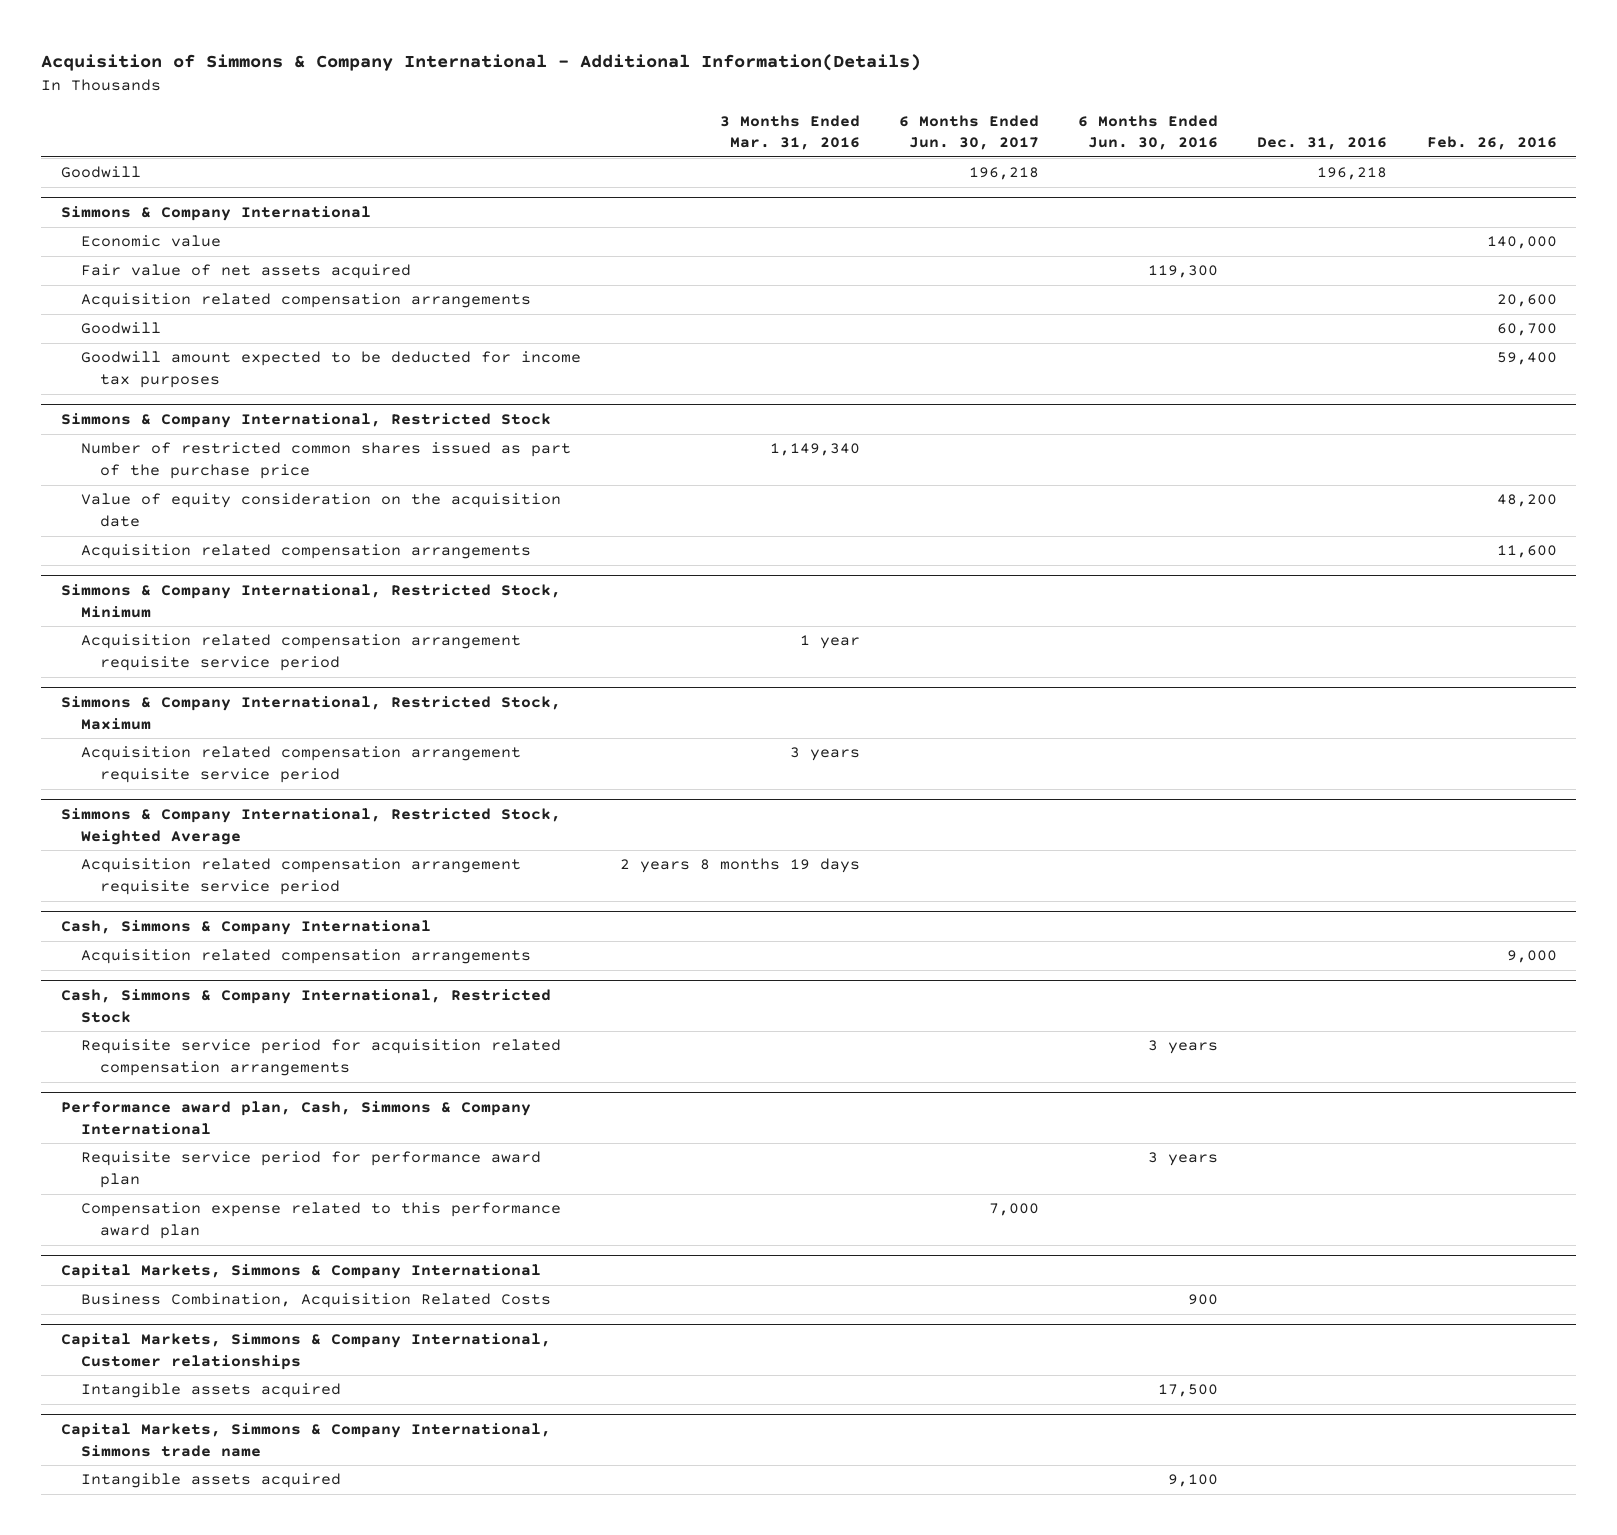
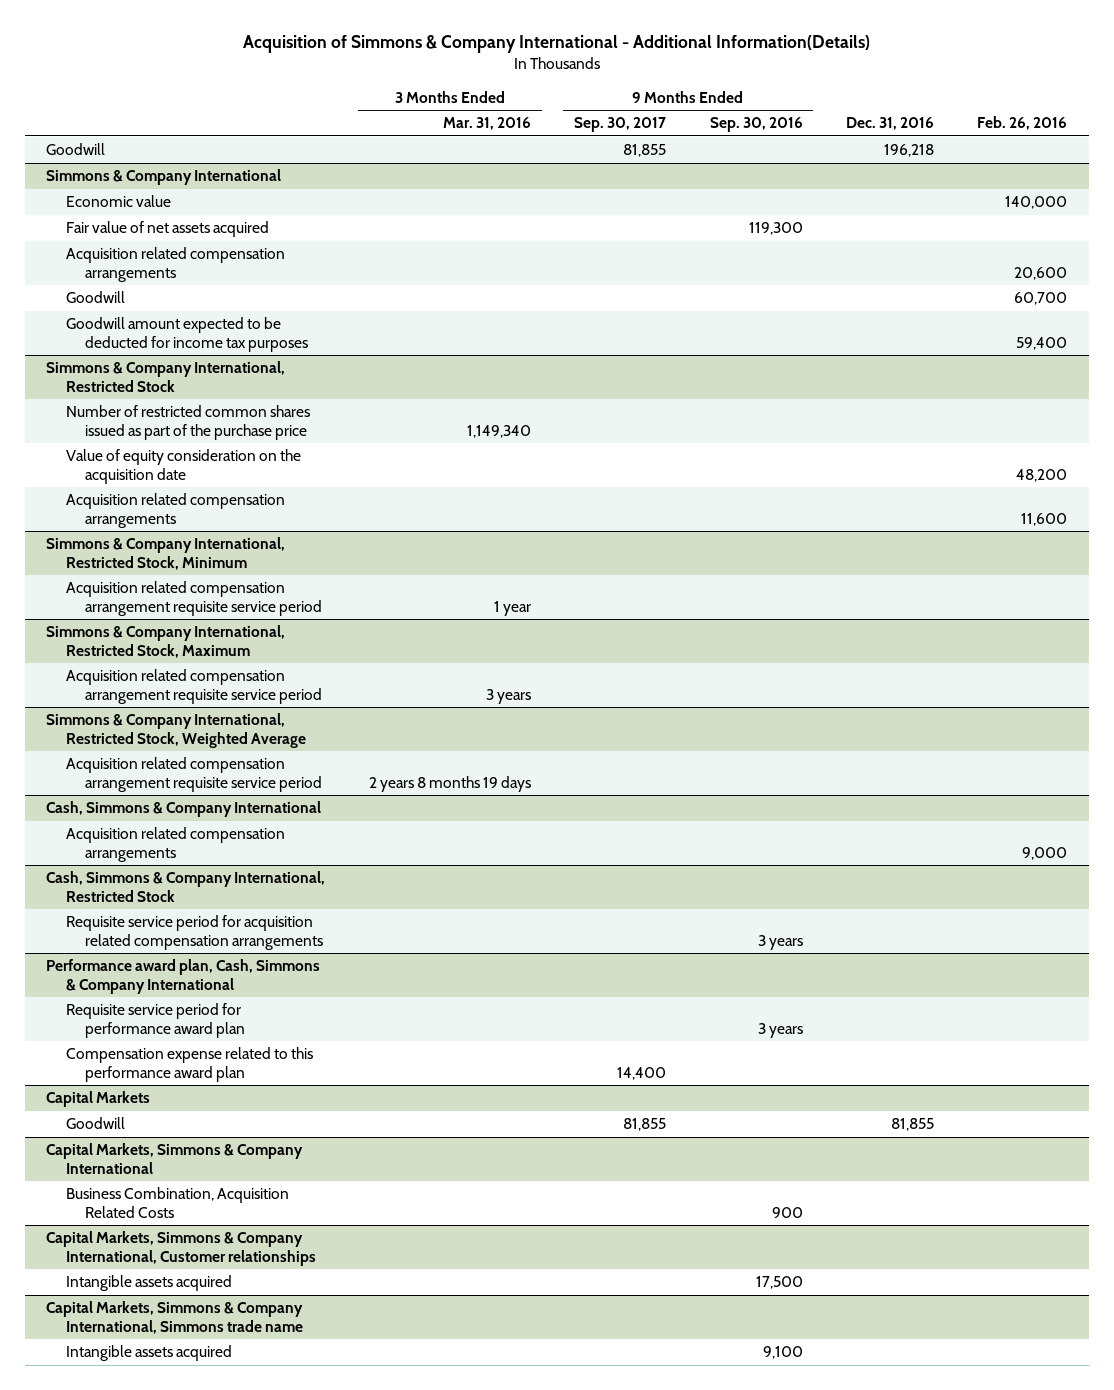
- | 3 Months Ended Mar. 31, 2016 | 6 Months Ended Jun. 30, 2017 | 6 Months Ended Jun. 30, 2016 | Dec. 31, 2016 | Feb. 26, 2016
+ | 3 Months Ended Mar. 31, 2016 | 9 Months Ended Sep. 30, 2017 | 9 Months Ended Sep. 30, 2016 | Dec. 31, 2016 | Feb. 26, 2016
+ Capital Markets
+ Goodwill | | 81,855 | | 81,855 |

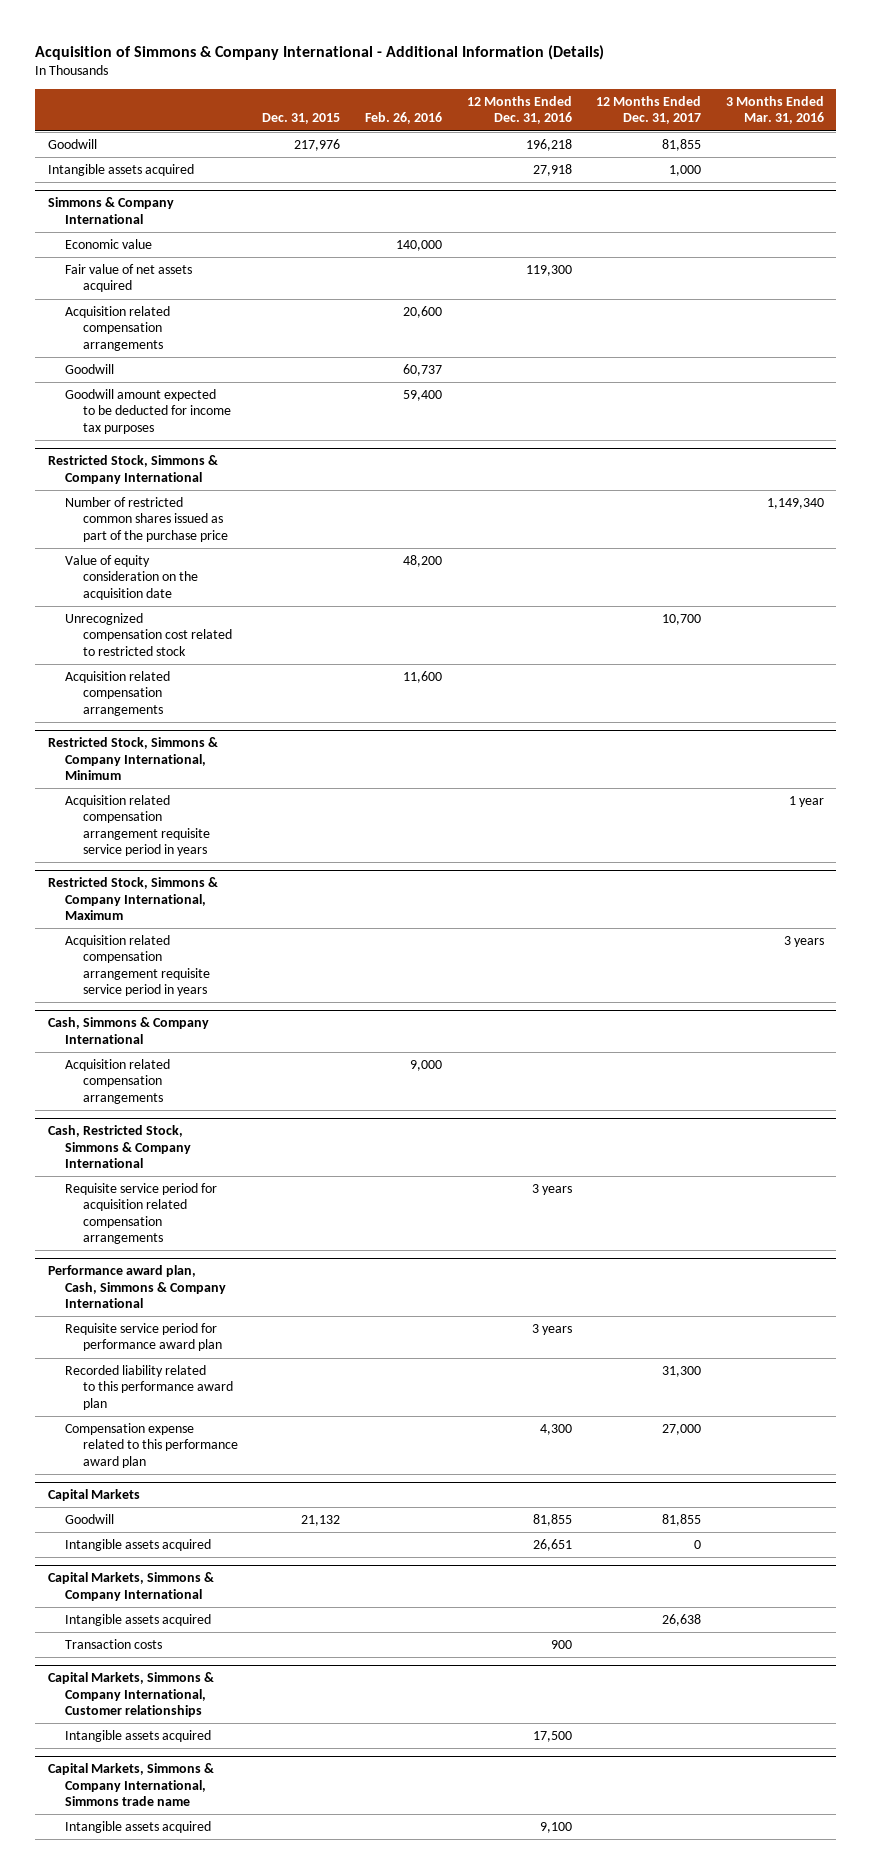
- Acquisition of Simmons & Company International - Additional Information(Details)
+ Acquisition of Simmons & Company International - Additional Information (Details)
- | 3 Months Ended Mar. 31, 2016 | 9 Months Ended Sep. 30, 2017 | 9 Months Ended Sep. 30, 2016 | Dec. 31, 2016 | Feb. 26, 2016
+ | Dec. 31, 2015 | Feb. 26, 2016 | 12 Months Ended Dec. 31, 2016 | 12 Months Ended Dec. 31, 2017 | 3 Months Ended Mar. 31, 2016
+ Intangible assets acquired | | | 27,918 | 1,000 |
@ Simmons & Company International
- Goodwill | | | | | 60,700
+ Goodwill | | 60,737 | | |
- Simmons & Company International, Restricted Stock
+ Restricted Stock, Simmons & Company International
+ Unrecognized compensation cost related to restricted stock | | | | 10,700 |
- Simmons & Company International, Restricted Stock, Minimum
- Acquisition related compensation arrangement requisite service period | 1 year | | | |
- Simmons & Company International, Restricted Stock, Maximum
- Acquisition related compensation arrangement requisite service period | 3 years | | | |
- Simmons & Company International, Restricted Stock, Weighted Average
- Acquisition related compensation arrangement requisite service period | 2 years 8 months 19 days | | | |
+ Restricted Stock, Simmons & Company International, Minimum
+ Acquisition related compensation arrangement requisite service period in years | | | | | 1 year
+ Restricted Stock, Simmons & Company International, Maximum
+ Acquisition related compensation arrangement requisite service period in years | | | | | 3 years
- Cash, Simmons & Company International, Restricted Stock
+ Cash, Restricted Stock, Simmons & Company International
@ Performance award plan, Cash, Simmons & Company International
+ Recorded liability related to this performance award plan | | | | 31,300 |
@ Capital Markets
+ Intangible assets acquired | | | 26,651 | 0 |
@ Capital Markets, Simmons & Company International
- Business Combination, Acquisition Related Costs | | | 900 | |
+ Intangible assets acquired | | | | 26,638 |
+ Transaction costs | | | 900 | |

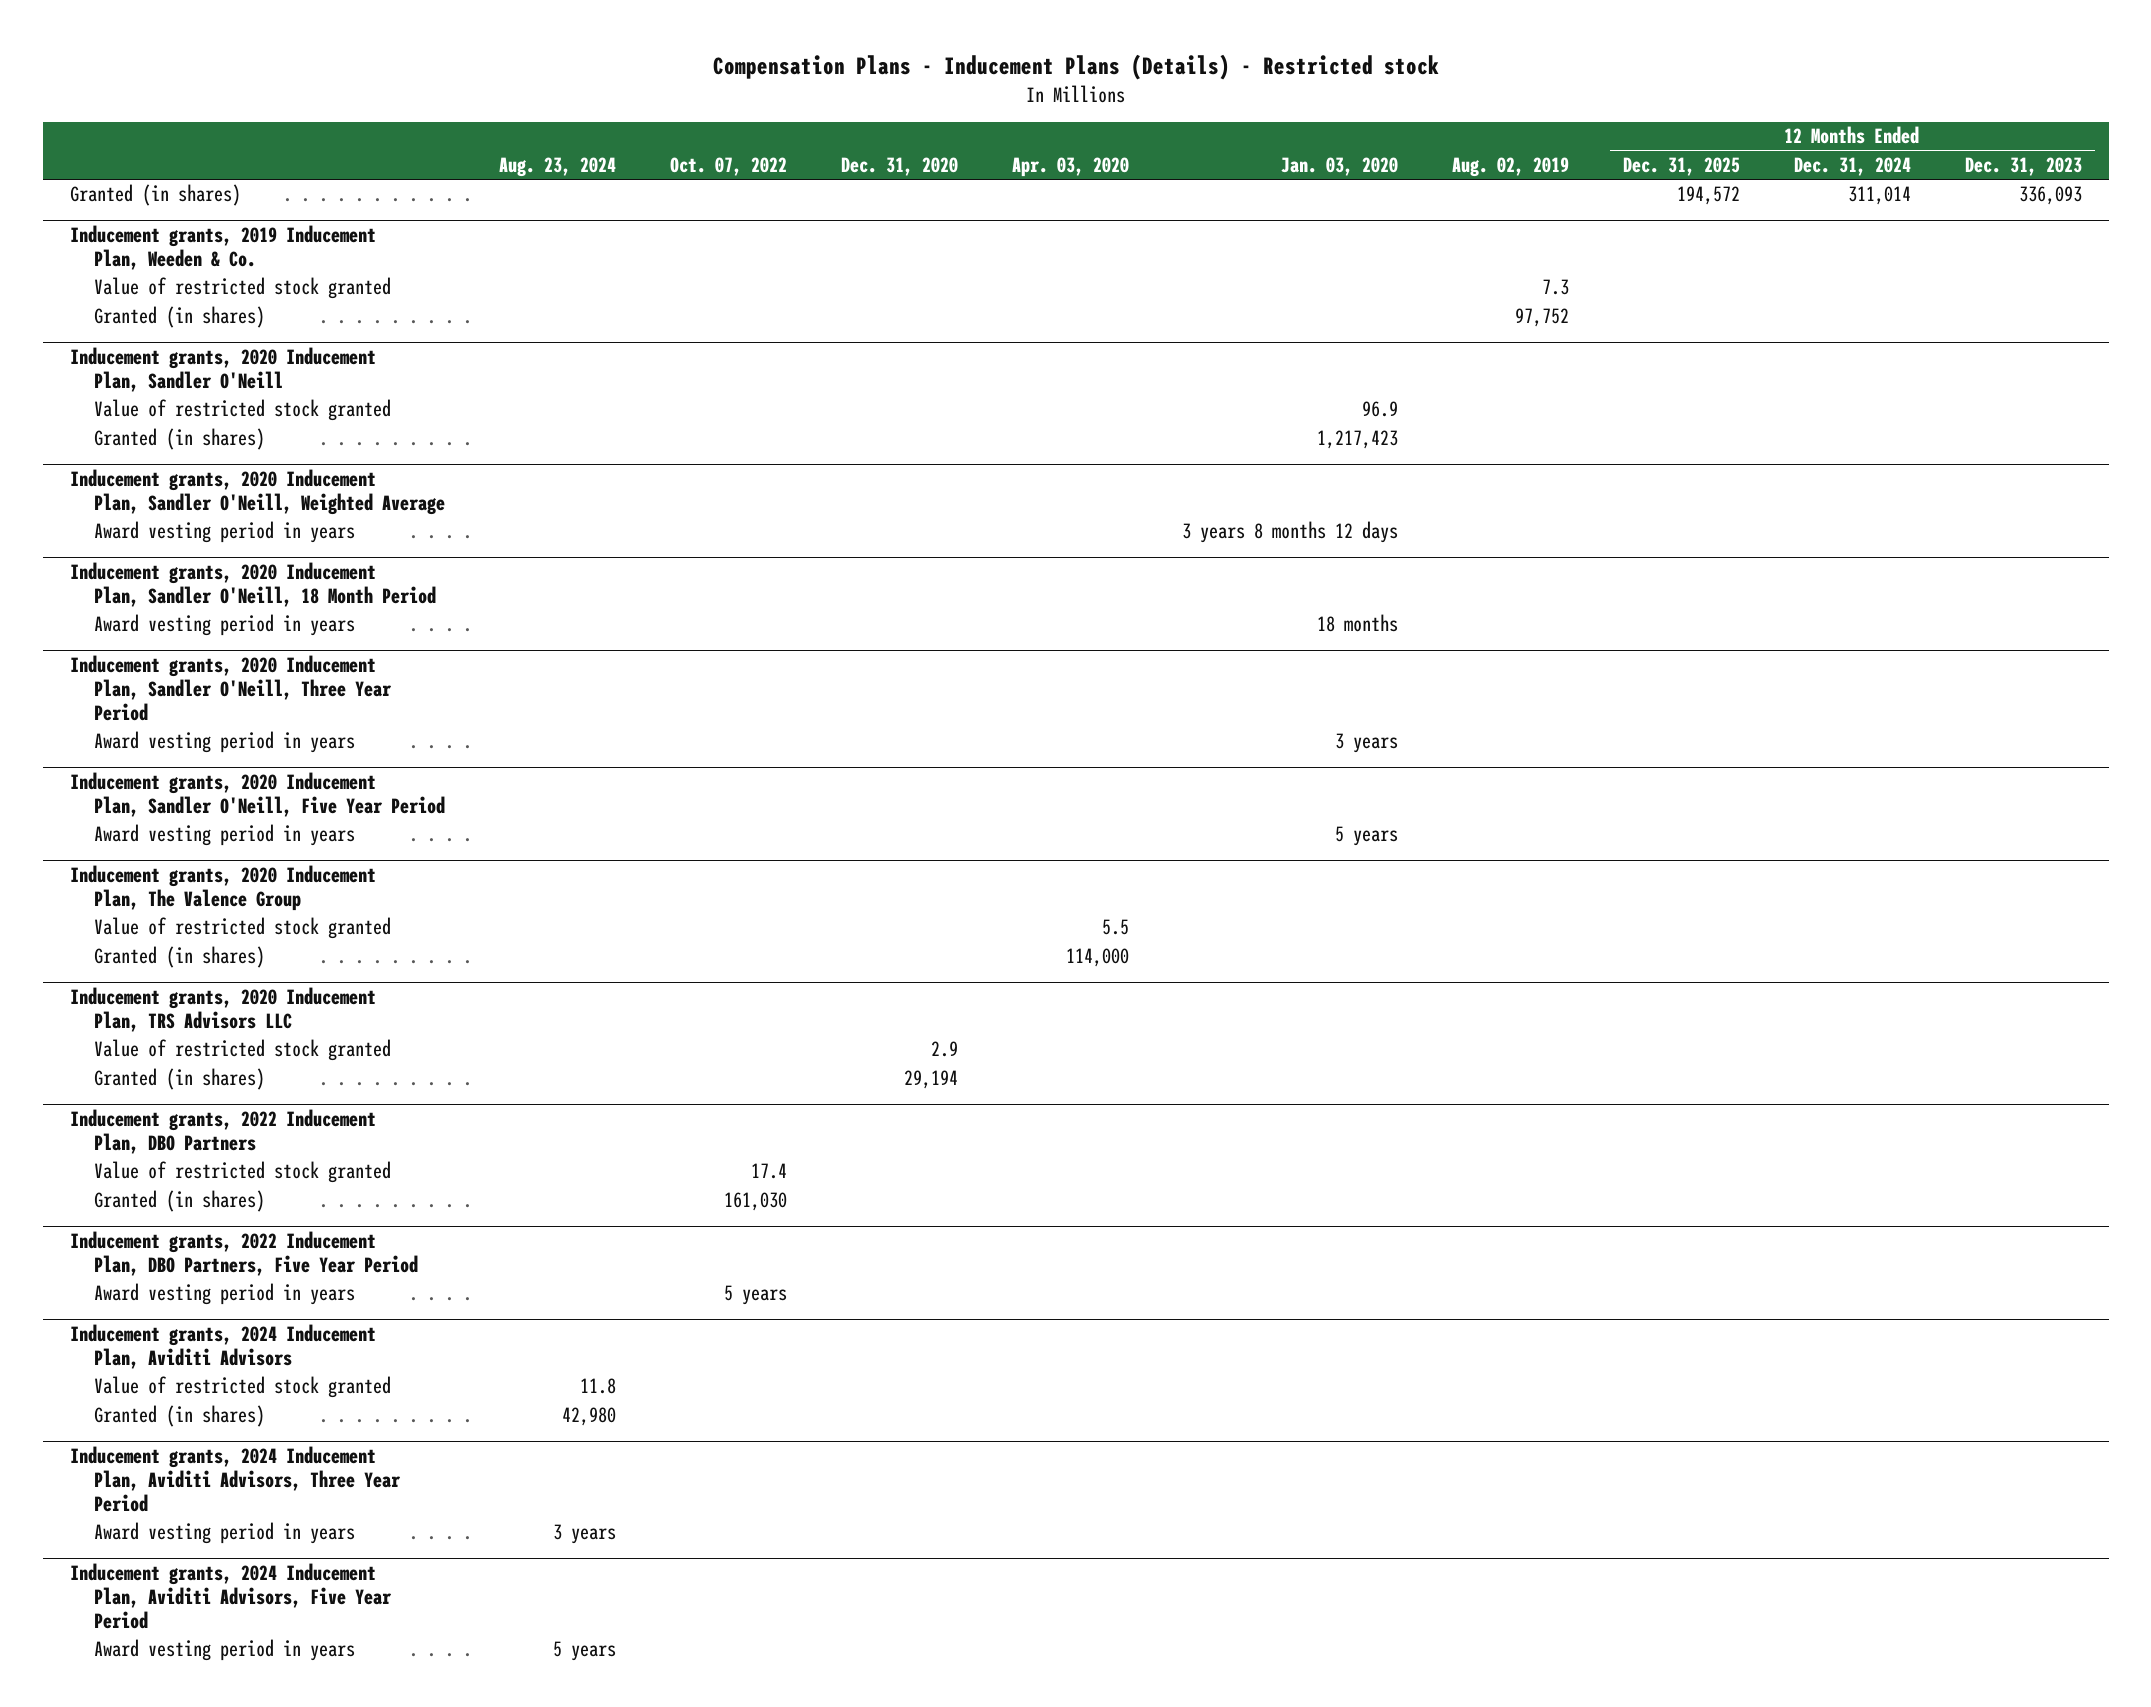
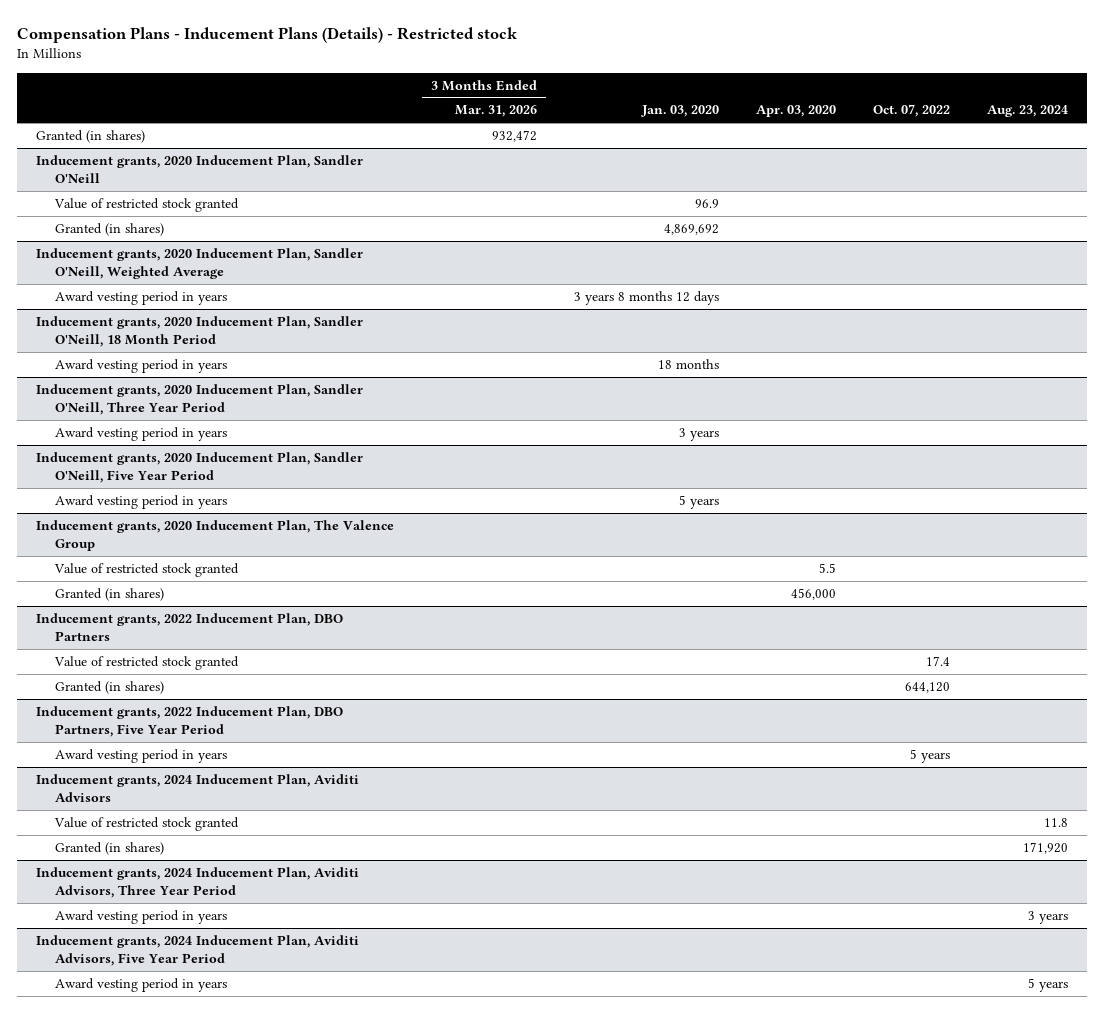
- | Aug. 23, 2024 | Oct. 07, 2022 | Dec. 31, 2020 | Apr. 03, 2020 | Jan. 03, 2020 | Aug. 02, 2019 | 12 Months Ended Dec. 31, 2025 | 12 Months Ended Dec. 31, 2024 | 12 Months Ended Dec. 31, 2023
+ | 3 Months Ended Mar. 31, 2026 | Jan. 03, 2020 | Apr. 03, 2020 | Oct. 07, 2022 | Aug. 23, 2024
- Inducement grants, 2019 Inducement Plan, Weeden & Co.
- Value of restricted stock granted | | | | | | 7.3 | | |
- Granted (in shares) | | | | | | 97,752 | | |
@ Inducement grants, 2020 Inducement Plan, Sandler O'Neill
- Granted (in shares) | | | | | 1,217,423 | | | |
+ Granted (in shares) | | 4,869,692 | | |
@ Inducement grants, 2020 Inducement Plan, The Valence Group
- Granted (in shares) | | | | 114,000 | | | | |
- Inducement grants, 2020 Inducement Plan, TRS Advisors LLC
- Value of restricted stock granted | | | 2.9 | | | | | |
- Granted (in shares) | | | 29,194 | | | | | |
@ Inducement grants, 2020 Inducement Plan, The Valence Group
+ Granted (in shares) | | | 456,000 | |
@ Inducement grants, 2022 Inducement Plan, DBO Partners
- Granted (in shares) | | 161,030 | | | | | | |
+ Granted (in shares) | | | | 644,120 |
@ Inducement grants, 2024 Inducement Plan, Aviditi Advisors
- Granted (in shares) | 42,980 | | | | | | | |
+ Granted (in shares) | | | | | 171,920

